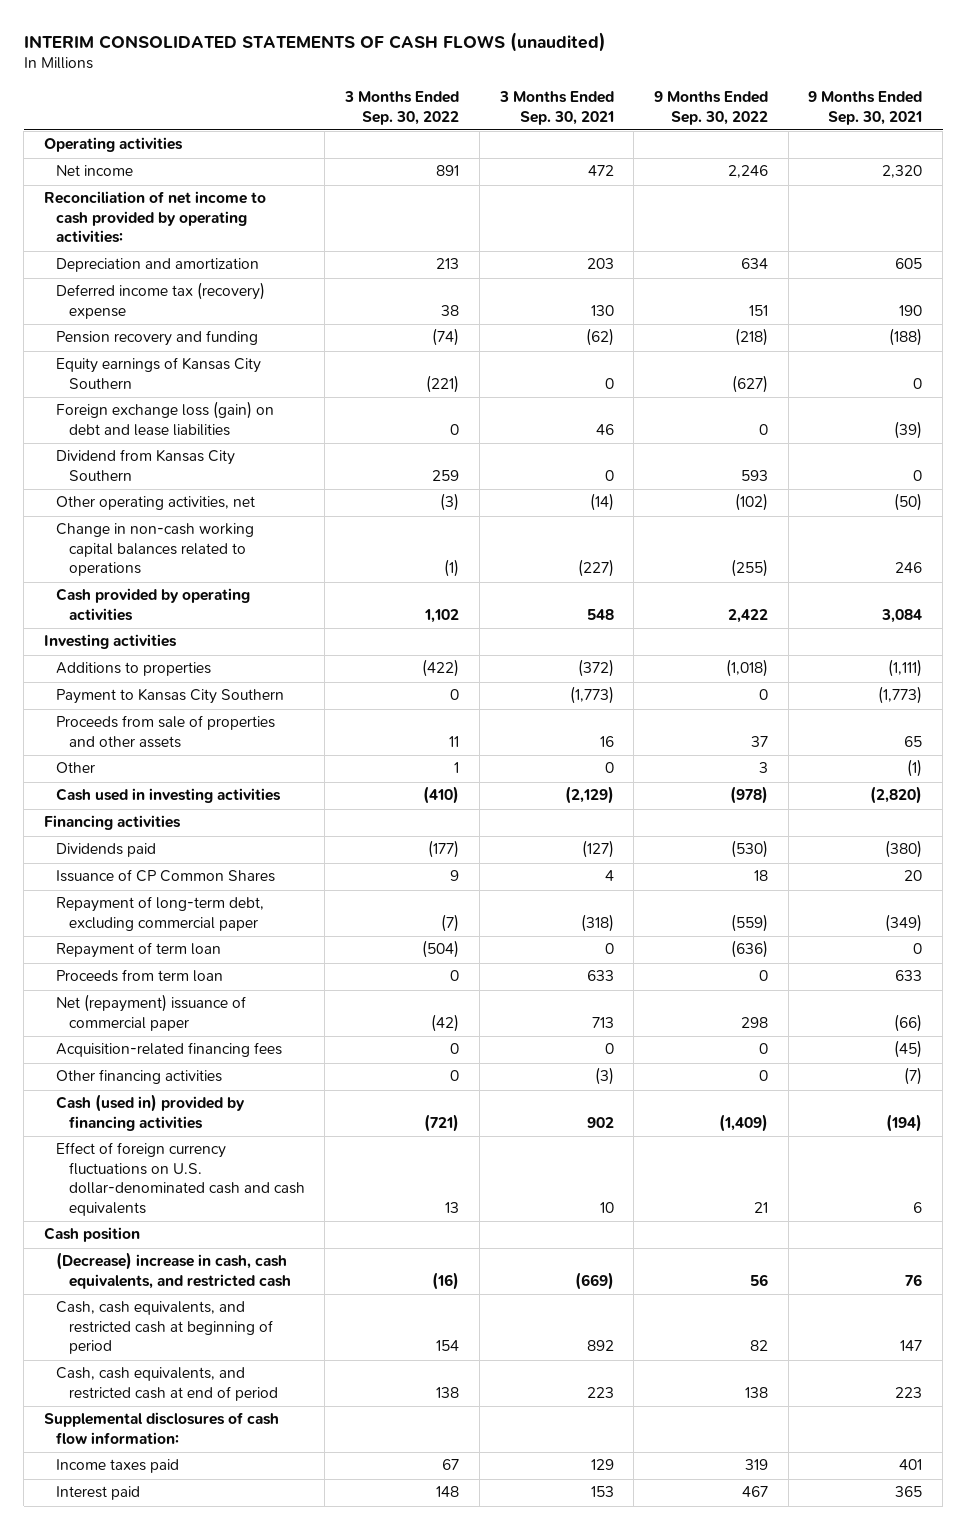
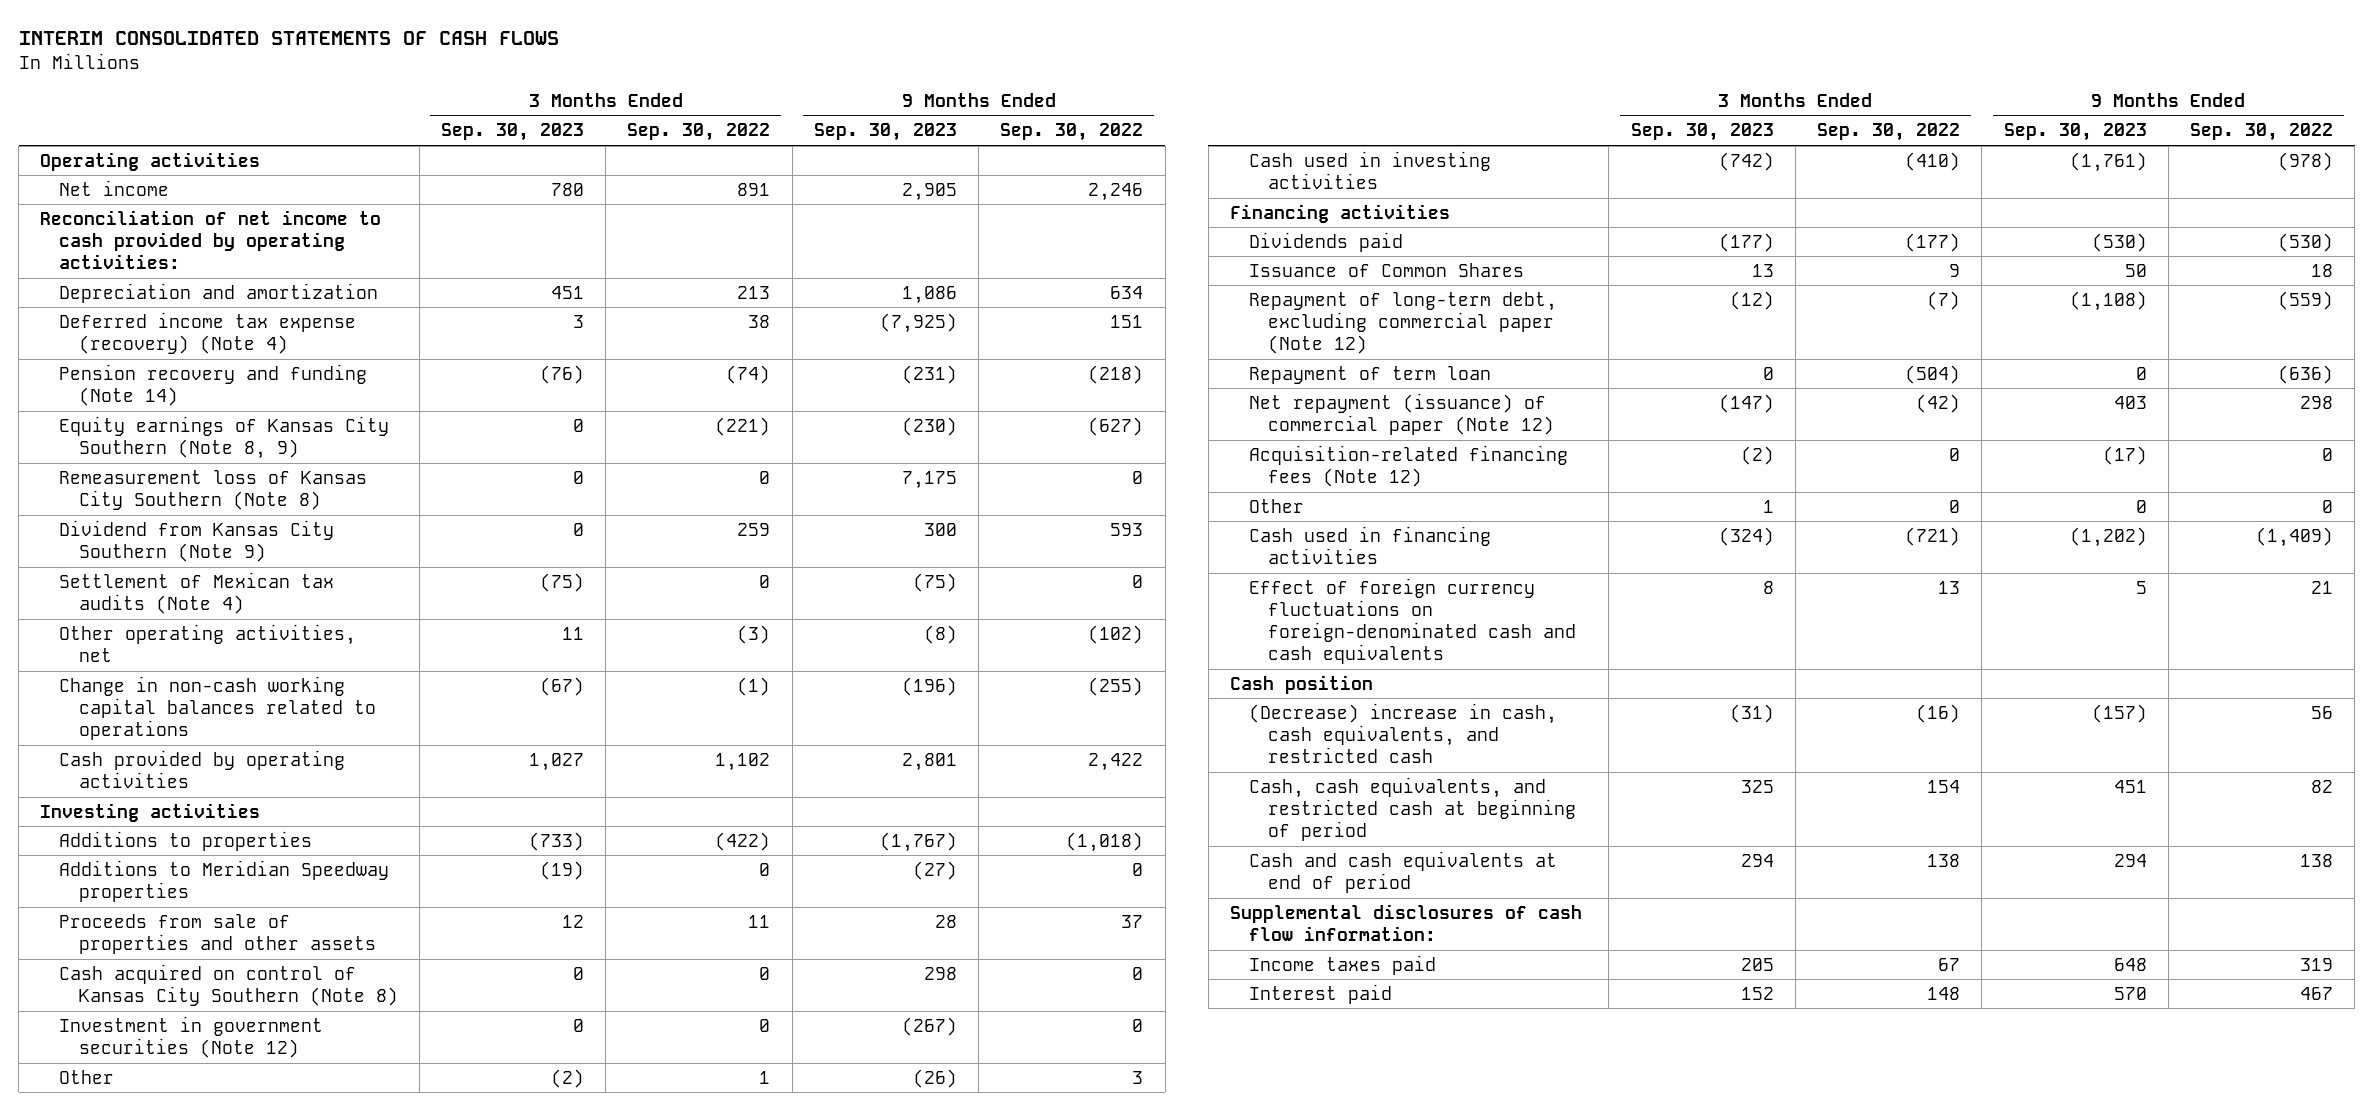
- INTERIM CONSOLIDATED STATEMENTS OF CASH FLOWS (unaudited)
+ INTERIM CONSOLIDATED STATEMENTS OF CASH FLOWS
- | 3 Months Ended Sep. 30, 2022 | 3 Months Ended Sep. 30, 2021 | 9 Months Ended Sep. 30, 2022 | 9 Months Ended Sep. 30, 2021
+ | 3 Months Ended Sep. 30, 2023 | 3 Months Ended Sep. 30, 2022 | 9 Months Ended Sep. 30, 2023 | 9 Months Ended Sep. 30, 2022
- Deferred income tax (recovery) expense | 38 | 130 | 151 | 190
- Pension recovery and funding | (74) | (62) | (218) | (188)
- Equity earnings of Kansas City Southern | (221) | 0 | (627) | 0
- Foreign exchange loss (gain) on debt and lease liabilities | 0 | 46 | 0 | (39)
- Dividend from Kansas City Southern | 259 | 0 | 593 | 0
+ Deferred income tax expense (recovery) (Note 4) | 3 | 38 | (7,925) | 151
+ Pension recovery and funding (Note 14) | (76) | (74) | (231) | (218)
+ Equity earnings of Kansas City Southern (Note 8, 9) | 0 | (221) | (230) | (627)
+ Remeasurement loss of Kansas City Southern (Note 8) | 0 | 0 | 7,175 | 0
+ Dividend from Kansas City Southern (Note 9) | 0 | 259 | 300 | 593
+ Settlement of Mexican tax audits (Note 4) | (75) | 0 | (75) | 0
- Payment to Kansas City Southern | 0 | (1,773) | 0 | (1,773)
+ Additions to Meridian Speedway properties | (19) | 0 | (27) | 0
+ Cash acquired on control of Kansas City Southern (Note 8) | 0 | 0 | 298 | 0
+ Investment in government securities (Note 12) | 0 | 0 | (267) | 0
- Issuance of CP Common Shares | 9 | 4 | 18 | 20
- Repayment of long-term debt, excluding commercial paper | (7) | (318) | (559) | (349)
+ Issuance of Common Shares | 13 | 9 | 50 | 18
+ Repayment of long-term debt, excluding commercial paper (Note 12) | (12) | (7) | (1,108) | (559)
- Proceeds from term loan | 0 | 633 | 0 | 633
- Net (repayment) issuance of commercial paper | (42) | 713 | 298 | (66)
- Acquisition-related financing fees | 0 | 0 | 0 | (45)
- Other financing activities | 0 | (3) | 0 | (7)
- Cash (used in) provided by financing activities | (721) | 902 | (1,409) | (194)
- Effect of foreign currency fluctuations on U.S. dollar-denominated cash and cash equivalents | 13 | 10 | 21 | 6
+ Net repayment (issuance) of commercial paper (Note 12) | (147) | (42) | 403 | 298
+ Acquisition-related financing fees (Note 12) | (2) | 0 | (17) | 0
+ Other | 1 | 0 | 0 | 0
+ Cash used in financing activities | (324) | (721) | (1,202) | (1,409)
+ Effect of foreign currency fluctuations on foreign-denominated cash and cash equivalents | 8 | 13 | 5 | 21
- Cash, cash equivalents, and restricted cash at end of period | 138 | 223 | 138 | 223
+ Cash and cash equivalents at end of period | 294 | 138 | 294 | 138

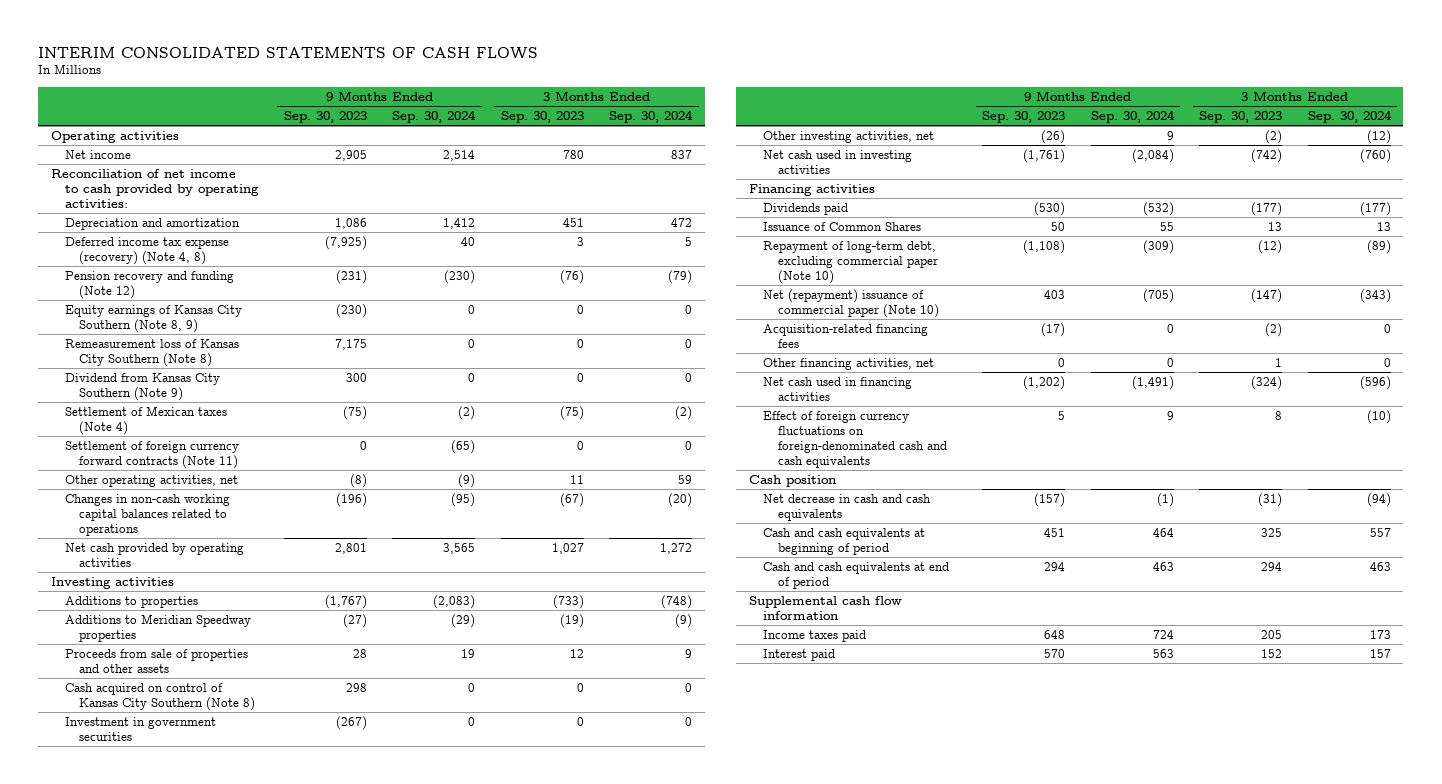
- | 3 Months Ended Sep. 30, 2023 | 3 Months Ended Sep. 30, 2022 | 9 Months Ended Sep. 30, 2023 | 9 Months Ended Sep. 30, 2022
+ | 9 Months Ended Sep. 30, 2023 | 9 Months Ended Sep. 30, 2024 | 3 Months Ended Sep. 30, 2023 | 3 Months Ended Sep. 30, 2024
- Deferred income tax expense (recovery) (Note 4) | 3 | 38 | (7,925) | 151
- Pension recovery and funding (Note 14) | (76) | (74) | (231) | (218)
+ Deferred income tax expense (recovery) (Note 4, 8) | (7,925) | 40 | 3 | 5
+ Pension recovery and funding (Note 12) | (231) | (230) | (76) | (79)
- Settlement of Mexican tax audits (Note 4) | (75) | 0 | (75) | 0
+ Settlement of Mexican taxes (Note 4) | (75) | (2) | (75) | (2)
+ Settlement of foreign currency forward contracts (Note 11) | 0 | (65) | 0 | 0
- Change in non-cash working capital balances related to operations | (67) | (1) | (196) | (255)
- Cash provided by operating activities | 1,027 | 1,102 | 2,801 | 2,422
+ Changes in non-cash working capital balances related to operations | (196) | (95) | (67) | (20)
+ Net cash provided by operating activities | 2,801 | 3,565 | 1,027 | 1,272
- Investment in government securities (Note 12) | 0 | 0 | (267) | 0
- Other | (2) | 1 | (26) | 3
- Cash used in investing activities | (742) | (410) | (1,761) | (978)
+ Investment in government securities | (267) | 0 | 0 | 0
+ Other investing activities, net | (26) | 9 | (2) | (12)
+ Net cash used in investing activities | (1,761) | (2,084) | (742) | (760)
- Repayment of long-term debt, excluding commercial paper (Note 12) | (12) | (7) | (1,108) | (559)
- Repayment of term loan | 0 | (504) | 0 | (636)
- Net repayment (issuance) of commercial paper (Note 12) | (147) | (42) | 403 | 298
- Acquisition-related financing fees (Note 12) | (2) | 0 | (17) | 0
- Other | 1 | 0 | 0 | 0
- Cash used in financing activities | (324) | (721) | (1,202) | (1,409)
+ Repayment of long-term debt, excluding commercial paper (Note 10) | (1,108) | (309) | (12) | (89)
+ Net (repayment) issuance of commercial paper (Note 10) | 403 | (705) | (147) | (343)
+ Acquisition-related financing fees | (17) | 0 | (2) | 0
+ Other financing activities, net | 0 | 0 | 1 | 0
+ Net cash used in financing activities | (1,202) | (1,491) | (324) | (596)
- (Decrease) increase in cash, cash equivalents, and restricted cash | (31) | (16) | (157) | 56
- Cash, cash equivalents, and restricted cash at beginning of period | 325 | 154 | 451 | 82
+ Net decrease in cash and cash equivalents | (157) | (1) | (31) | (94)
+ Cash and cash equivalents at beginning of period | 451 | 464 | 325 | 557
- Supplemental disclosures of cash flow information:
+ Supplemental cash flow information

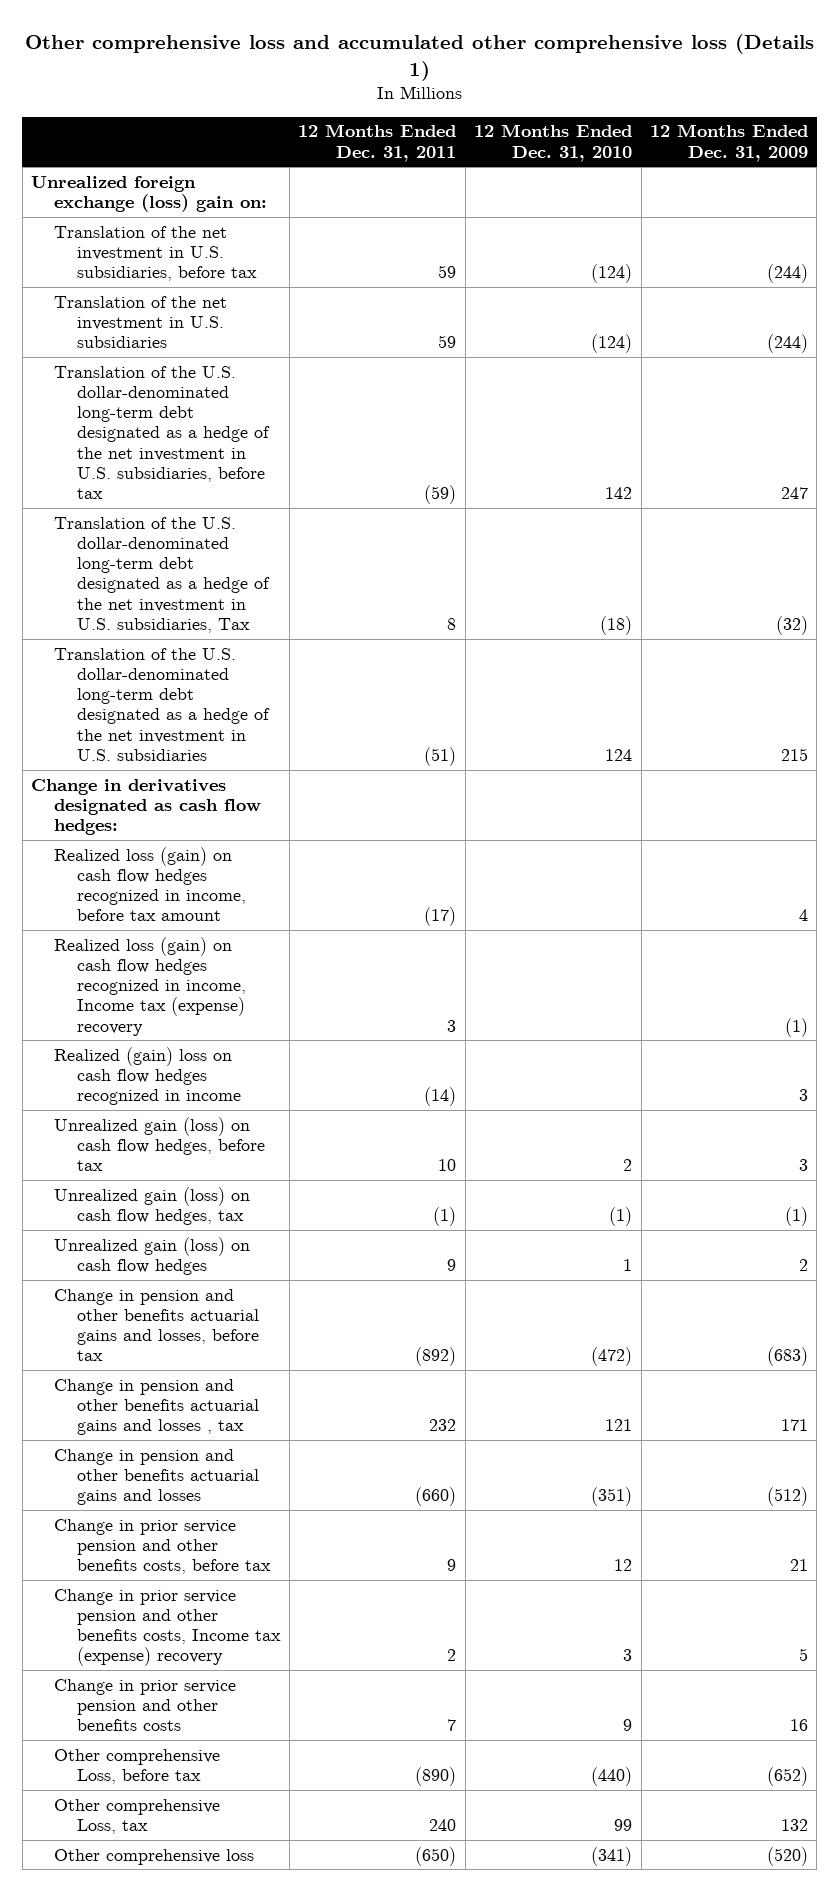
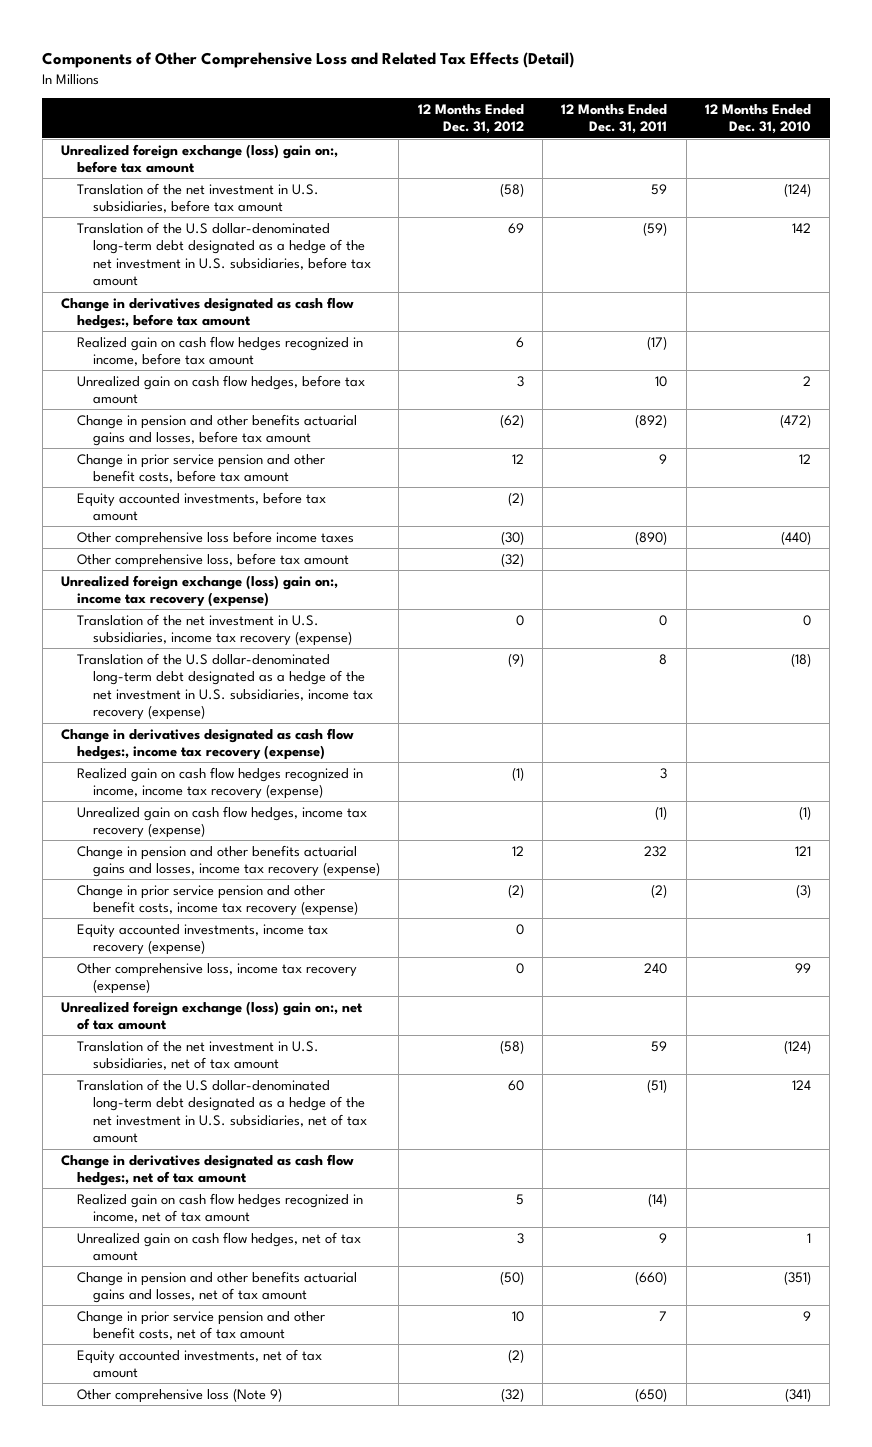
- Other comprehensive loss and accumulated other comprehensive loss (Details 1)
+ Components of Other Comprehensive Loss and Related Tax Effects (Detail)
- | 12 Months Ended Dec. 31, 2011 | 12 Months Ended Dec. 31, 2010 | 12 Months Ended Dec. 31, 2009
+ | 12 Months Ended Dec. 31, 2012 | 12 Months Ended Dec. 31, 2011 | 12 Months Ended Dec. 31, 2010
- Unrealized foreign exchange (loss) gain on:
- Translation of the net investment in U.S. subsidiaries, before tax | 59 | (124) | (244)
- Translation of the net investment in U.S. subsidiaries | 59 | (124) | (244)
- Translation of the U.S. dollar-denominated long-term debt designated as a hedge of the net investment in U.S. subsidiaries, before tax | (59) | 142 | 247
- Translation of the U.S. dollar-denominated long-term debt designated as a hedge of the net investment in U.S. subsidiaries, Tax | 8 | (18) | (32)
- Translation of the U.S. dollar-denominated long-term debt designated as a hedge of the net investment in U.S. subsidiaries | (51) | 124 | 215
- Change in derivatives designated as cash flow hedges:
- Realized loss (gain) on cash flow hedges recognized in income, before tax amount | (17) | | 4
- Realized loss (gain) on cash flow hedges recognized in income, Income tax (expense) recovery | 3 | | (1)
- Realized (gain) loss on cash flow hedges recognized in income | (14) | | 3
- Unrealized gain (loss) on cash flow hedges, before tax | 10 | 2 | 3
- Unrealized gain (loss) on cash flow hedges, tax | (1) | (1) | (1)
- Unrealized gain (loss) on cash flow hedges | 9 | 1 | 2
- Change in pension and other benefits actuarial gains and losses, before tax | (892) | (472) | (683)
- Change in pension and other benefits actuarial gains and losses , tax | 232 | 121 | 171
- Change in pension and other benefits actuarial gains and losses | (660) | (351) | (512)
- Change in prior service pension and other benefits costs, before tax | 9 | 12 | 21
- Change in prior service pension and other benefits costs, Income tax (expense) recovery | 2 | 3 | 5
- Change in prior service pension and other benefits costs | 7 | 9 | 16
- Other comprehensive Loss, before tax | (890) | (440) | (652)
- Other comprehensive Loss, tax | 240 | 99 | 132
- Other comprehensive loss | (650) | (341) | (520)
+ Unrealized foreign exchange (loss) gain on:, before tax amount
+ Translation of the net investment in U.S. subsidiaries, before tax amount | (58) | 59 | (124)
+ Translation of the U.S dollar-denominated long-term debt designated as a hedge of the net investment in U.S. subsidiaries, before tax amount | 69 | (59) | 142
+ Change in derivatives designated as cash flow hedges:, before tax amount
+ Realized gain on cash flow hedges recognized in income, before tax amount | 6 | (17) |
+ Unrealized gain on cash flow hedges, before tax amount | 3 | 10 | 2
+ Change in pension and other benefits actuarial gains and losses, before tax amount | (62) | (892) | (472)
+ Change in prior service pension and other benefit costs, before tax amount | 12 | 9 | 12
+ Equity accounted investments, before tax amount | (2) | |
+ Other comprehensive loss before income taxes | (30) | (890) | (440)
+ Other comprehensive loss, before tax amount | (32) | |
+ Unrealized foreign exchange (loss) gain on:, income tax recovery (expense)
+ Translation of the net investment in U.S. subsidiaries, income tax recovery (expense) | 0 | 0 | 0
+ Translation of the U.S dollar-denominated long-term debt designated as a hedge of the net investment in U.S. subsidiaries, income tax recovery (expense) | (9) | 8 | (18)
+ Change in derivatives designated as cash flow hedges:, income tax recovery (expense)
+ Realized gain on cash flow hedges recognized in income, income tax recovery (expense) | (1) | 3 |
+ Unrealized gain on cash flow hedges, income tax recovery (expense) | | (1) | (1)
+ Change in pension and other benefits actuarial gains and losses, income tax recovery (expense) | 12 | 232 | 121
+ Change in prior service pension and other benefit costs, income tax recovery (expense) | (2) | (2) | (3)
+ Equity accounted investments, income tax recovery (expense) | 0 | |
+ Other comprehensive loss, income tax recovery (expense) | 0 | 240 | 99
+ Unrealized foreign exchange (loss) gain on:, net of tax amount
+ Translation of the net investment in U.S. subsidiaries, net of tax amount | (58) | 59 | (124)
+ Translation of the U.S dollar-denominated long-term debt designated as a hedge of the net investment in U.S. subsidiaries, net of tax amount | 60 | (51) | 124
+ Change in derivatives designated as cash flow hedges:, net of tax amount
+ Realized gain on cash flow hedges recognized in income, net of tax amount | 5 | (14) |
+ Unrealized gain on cash flow hedges, net of tax amount | 3 | 9 | 1
+ Change in pension and other benefits actuarial gains and losses, net of tax amount | (50) | (660) | (351)
+ Change in prior service pension and other benefit costs, net of tax amount | 10 | 7 | 9
+ Equity accounted investments, net of tax amount | (2) | |
+ Other comprehensive loss (Note 9) | (32) | (650) | (341)

